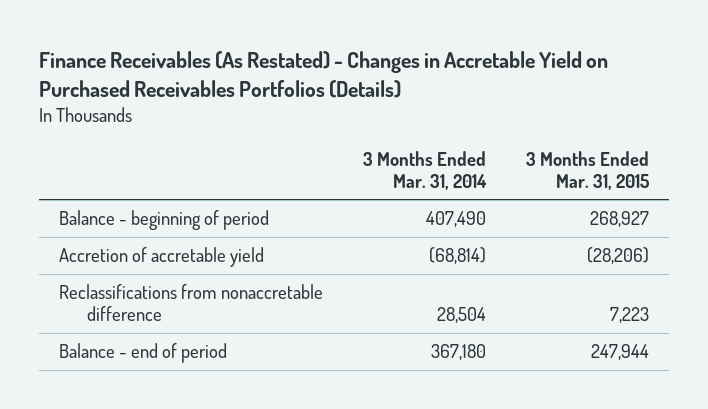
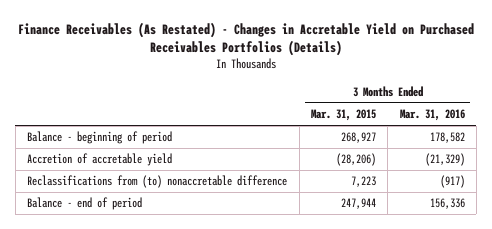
- | 3 Months Ended Mar. 31, 2014 | 3 Months Ended Mar. 31, 2015
+ | 3 Months Ended Mar. 31, 2015 | 3 Months Ended Mar. 31, 2016
- Reclassifications from nonaccretable difference | 28,504 | 7,223
+ Reclassifications from (to) nonaccretable difference | 7,223 | (917)

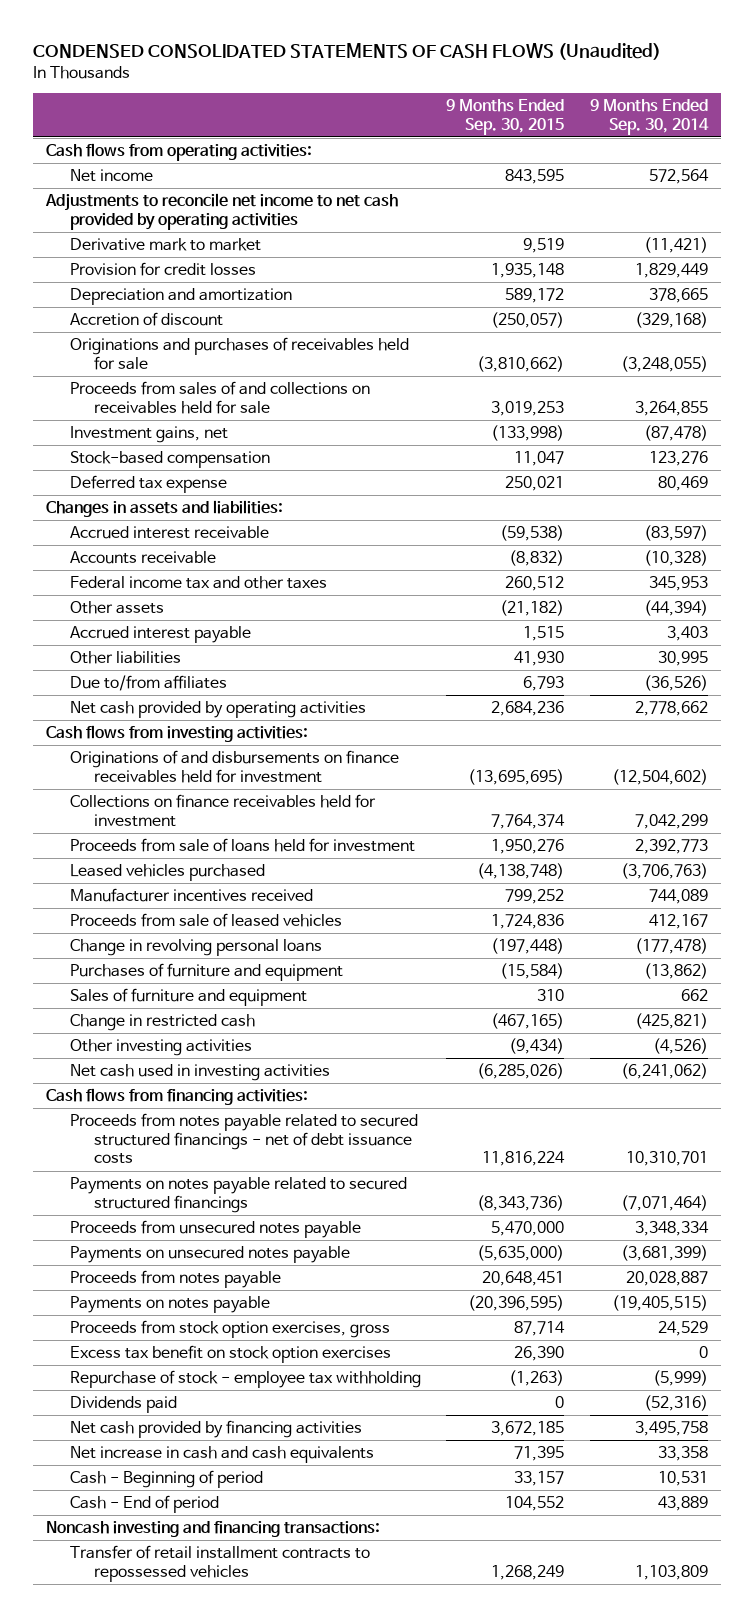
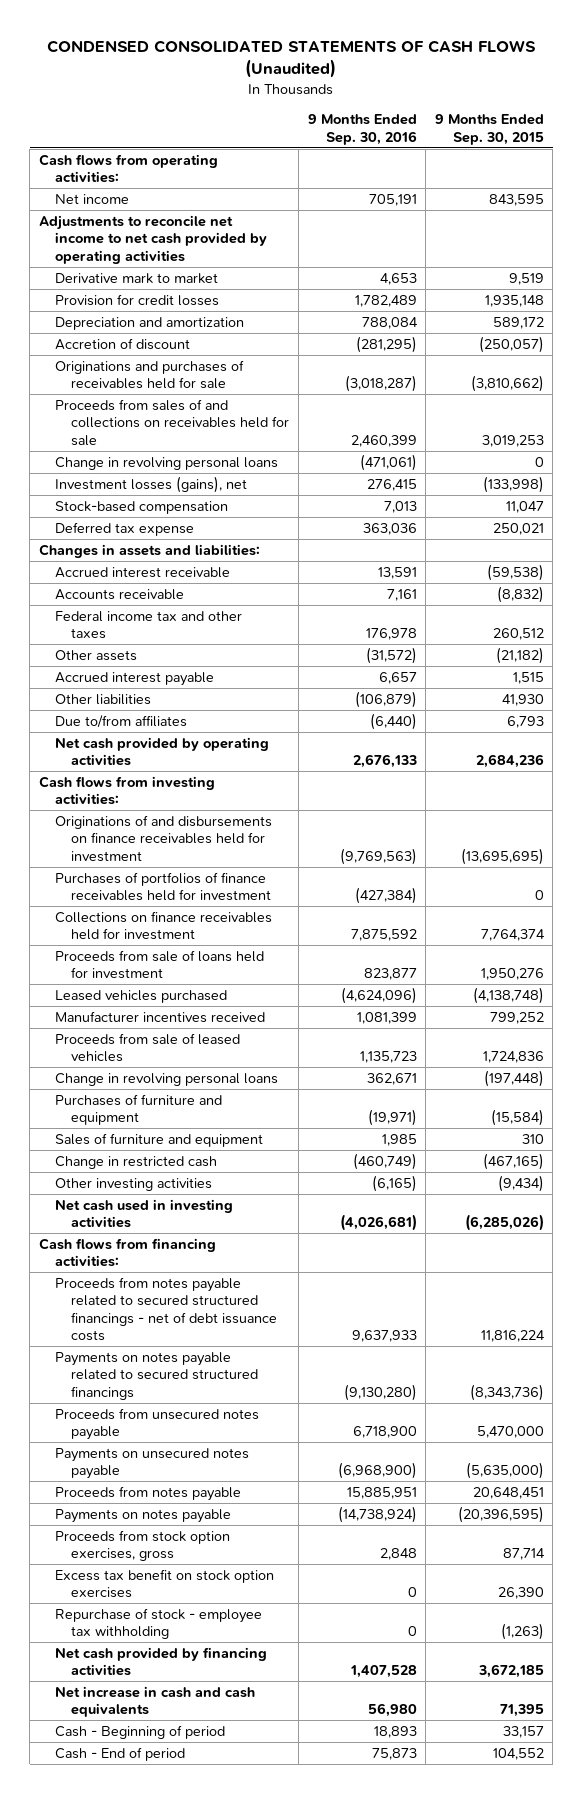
- | 9 Months Ended Sep. 30, 2015 | 9 Months Ended Sep. 30, 2014
+ | 9 Months Ended Sep. 30, 2016 | 9 Months Ended Sep. 30, 2015
- Investment gains, net | (133,998) | (87,478)
+ Change in revolving personal loans | (471,061) | 0
+ Investment losses (gains), net | 276,415 | (133,998)
+ Purchases of portfolios of finance receivables held for investment | (427,384) | 0
- Dividends paid | 0 | (52,316)
- Noncash investing and financing transactions:
- Transfer of retail installment contracts to repossessed vehicles | 1,268,249 | 1,103,809

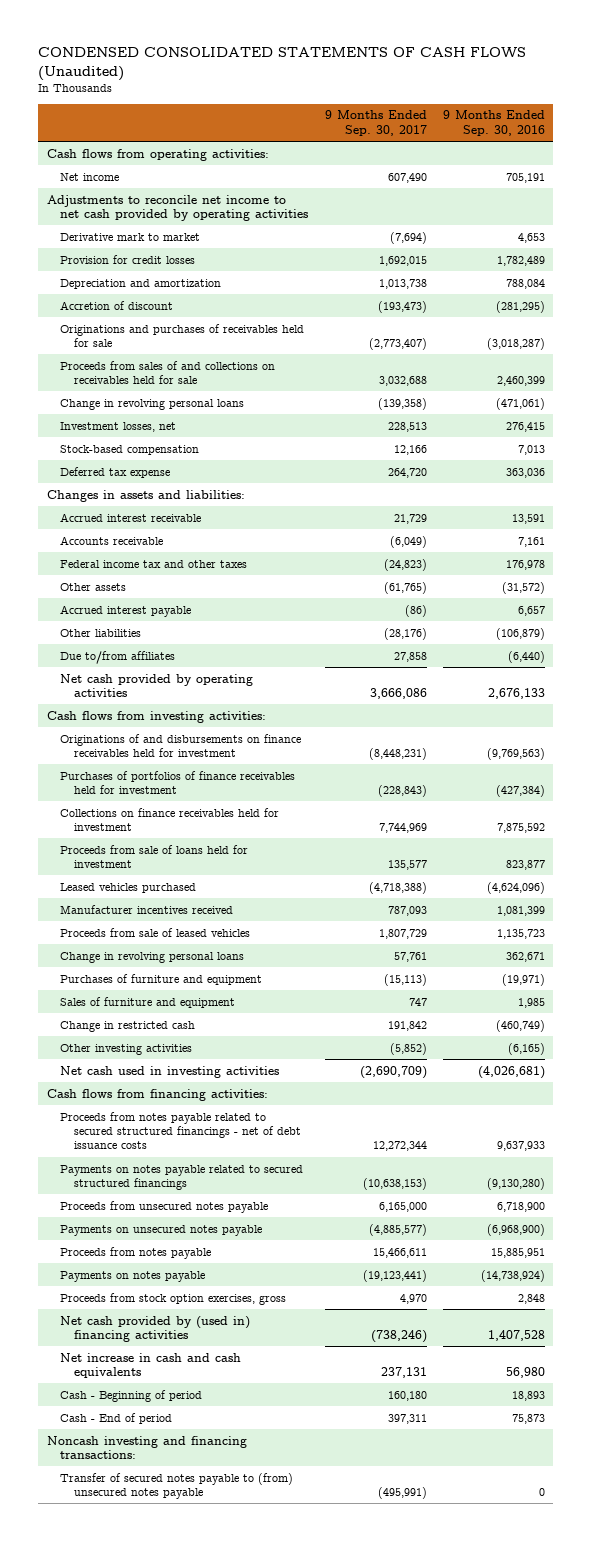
- | 9 Months Ended Sep. 30, 2016 | 9 Months Ended Sep. 30, 2015
+ | 9 Months Ended Sep. 30, 2017 | 9 Months Ended Sep. 30, 2016
- Investment losses (gains), net | 276,415 | (133,998)
+ Investment losses, net | 228,513 | 276,415
- Excess tax benefit on stock option exercises | 0 | 26,390
- Repurchase of stock - employee tax withholding | 0 | (1,263)
- Net cash provided by financing activities | 1,407,528 | 3,672,185
+ Net cash provided by (used in) financing activities | (738,246) | 1,407,528
+ Noncash investing and financing transactions:
+ Transfer of secured notes payable to (from) unsecured notes payable | (495,991) | 0

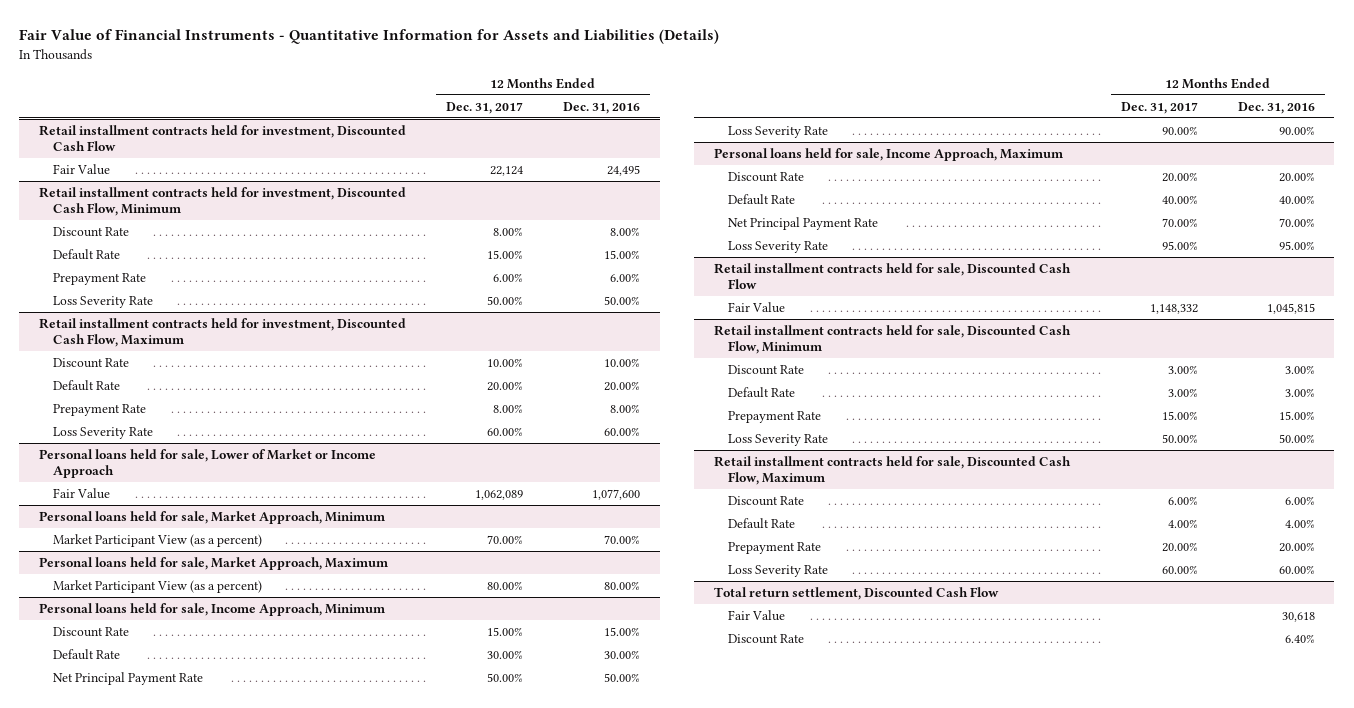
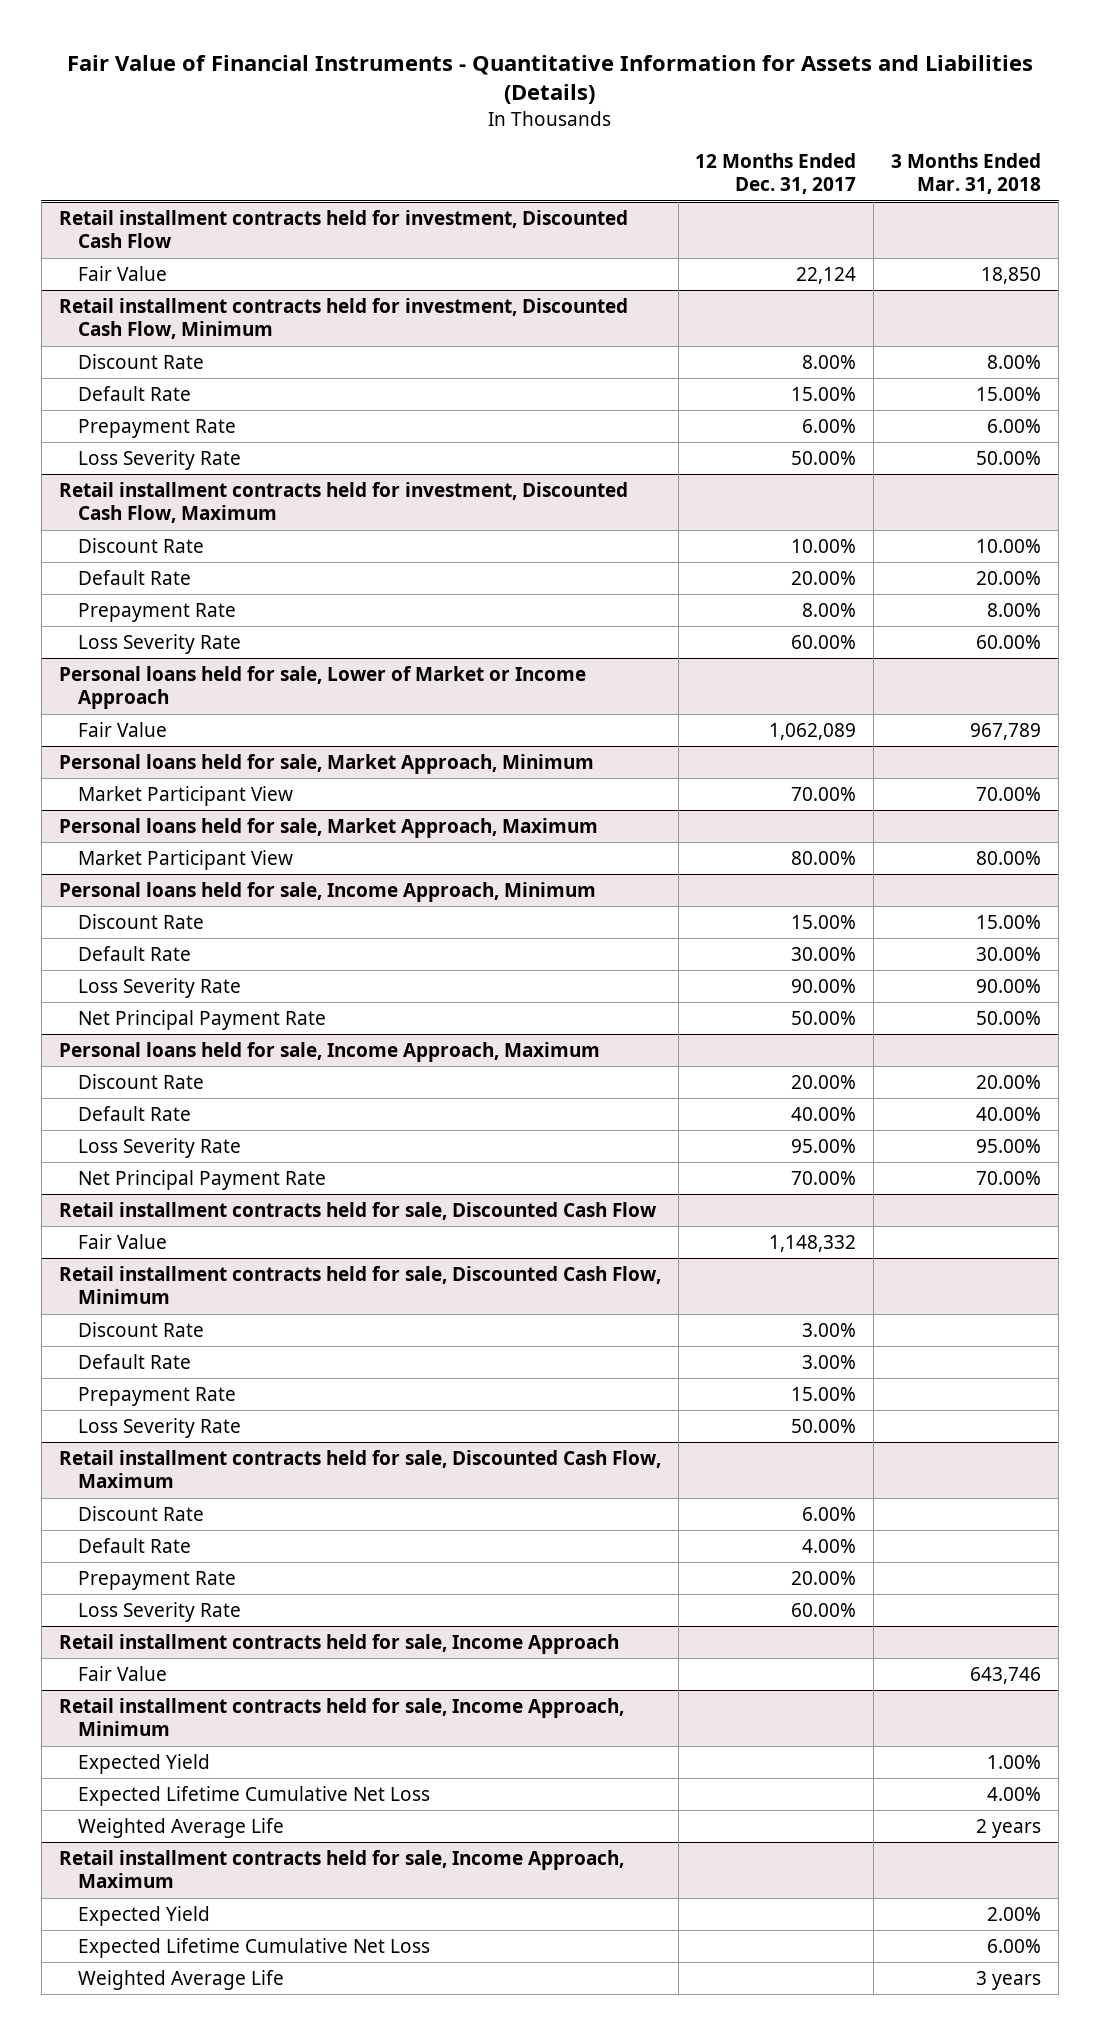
- | 12 Months Ended Dec. 31, 2017 | 12 Months Ended Dec. 31, 2016
+ | 12 Months Ended Dec. 31, 2017 | 3 Months Ended Mar. 31, 2018
@ Personal loans held for sale, Market Approach, Minimum
- Market Participant View (as a percent) | 70.00% | 70.00%
+ Market Participant View | 70.00% | 70.00%
@ Personal loans held for sale, Market Approach, Maximum
- Market Participant View (as a percent) | 80.00% | 80.00%
+ Market Participant View | 80.00% | 80.00%
@ Personal loans held for sale, Income Approach, Minimum
moved down: Net Principal Payment Rate | 50.00% | 50.00%
@ Personal loans held for sale, Income Approach, Maximum
moved down: Net Principal Payment Rate | 70.00% | 70.00%
- Total return settlement, Discounted Cash Flow
+ Retail installment contracts held for sale, Income Approach
- Discount Rate | | 6.40%
+ Retail installment contracts held for sale, Income Approach, Minimum
+ Expected Yield | | 1.00%
+ Expected Lifetime Cumulative Net Loss | | 4.00%
+ Weighted Average Life | | 2 years
+ Retail installment contracts held for sale, Income Approach, Maximum
+ Expected Yield | | 2.00%
+ Expected Lifetime Cumulative Net Loss | | 6.00%
+ Weighted Average Life | | 3 years

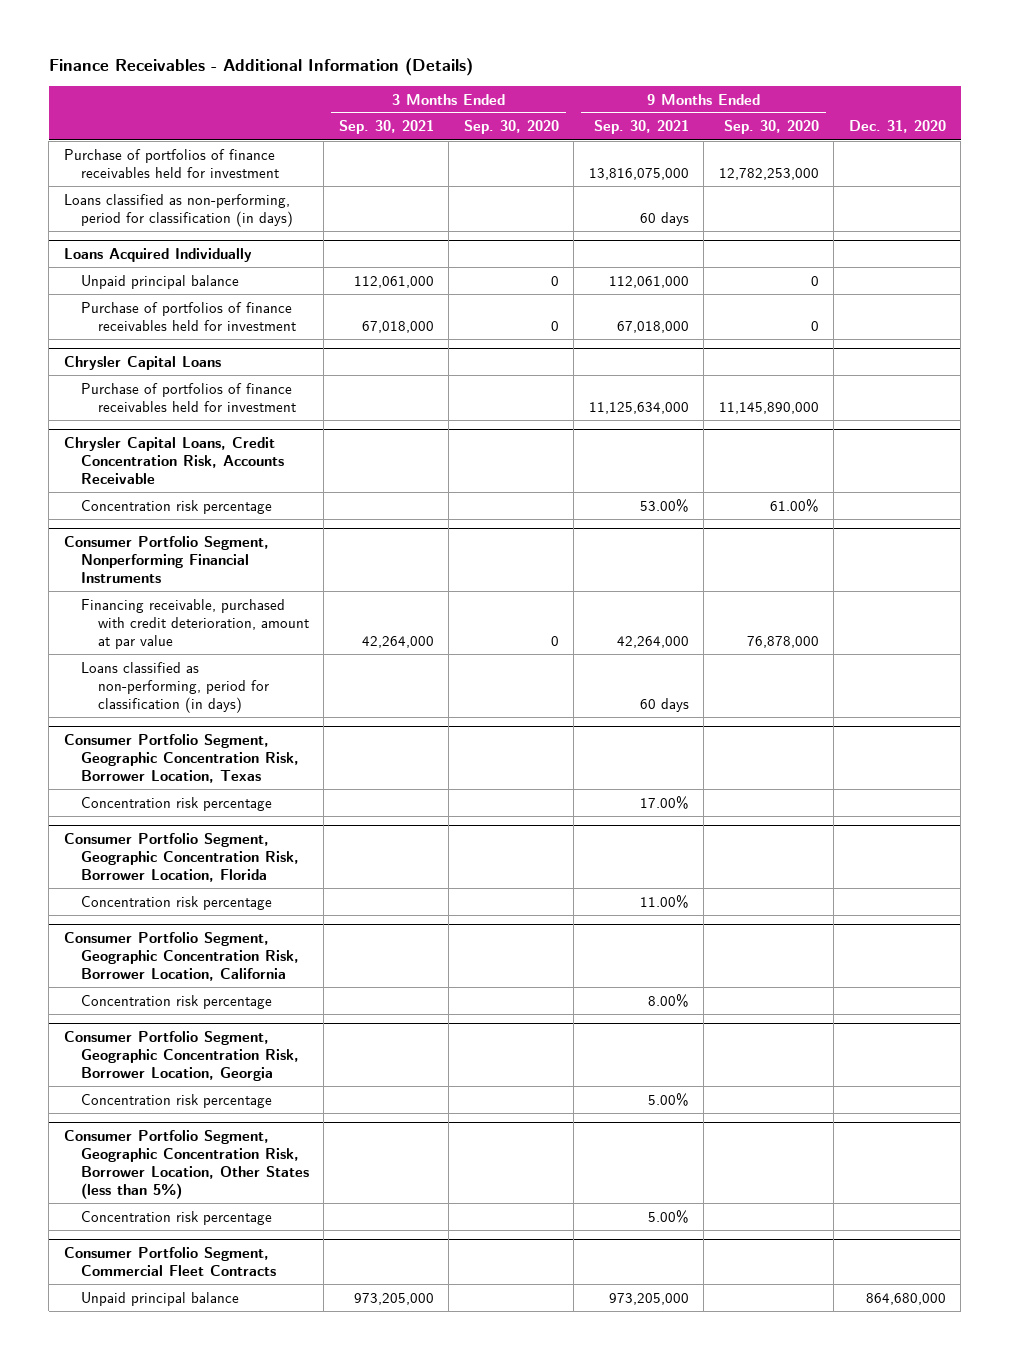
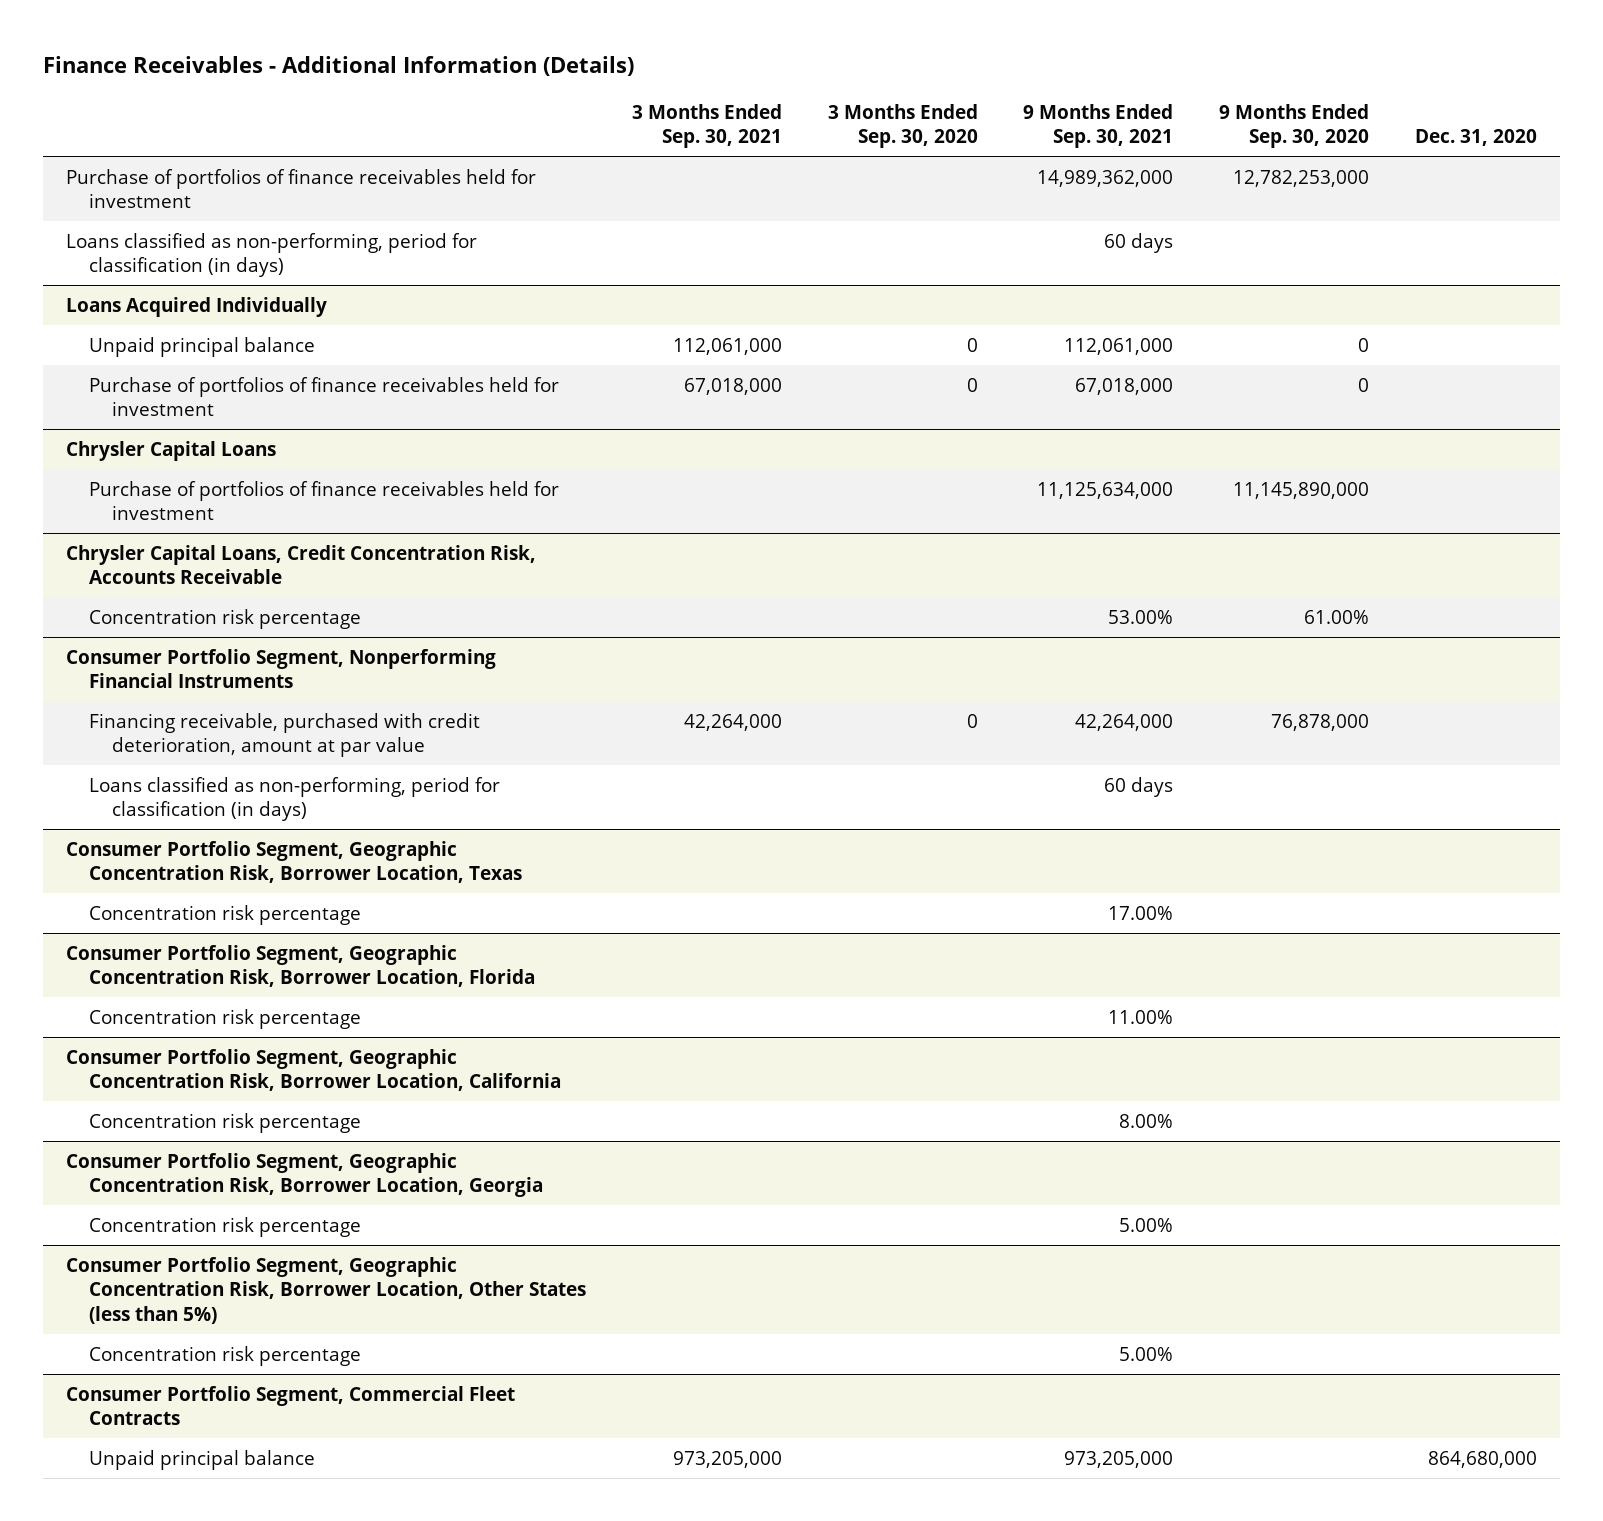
- Purchase of portfolios of finance receivables held for investment | | | 13,816,075,000 | 12,782,253,000 |
+ Purchase of portfolios of finance receivables held for investment | | | 14,989,362,000 | 12,782,253,000 |

